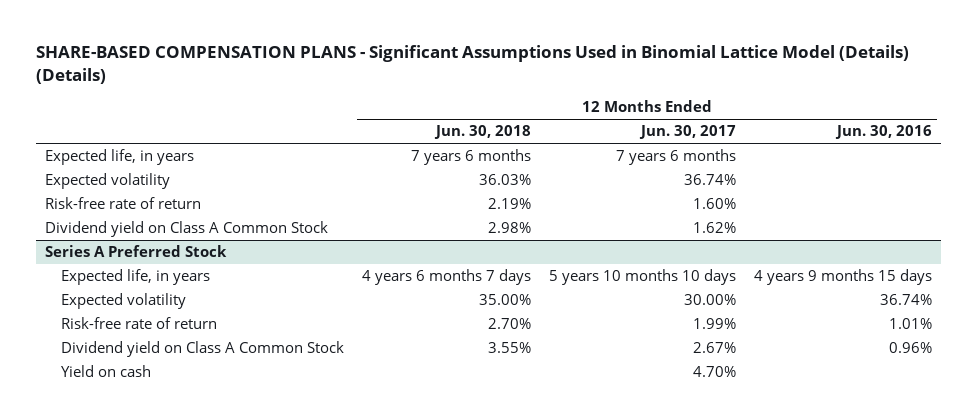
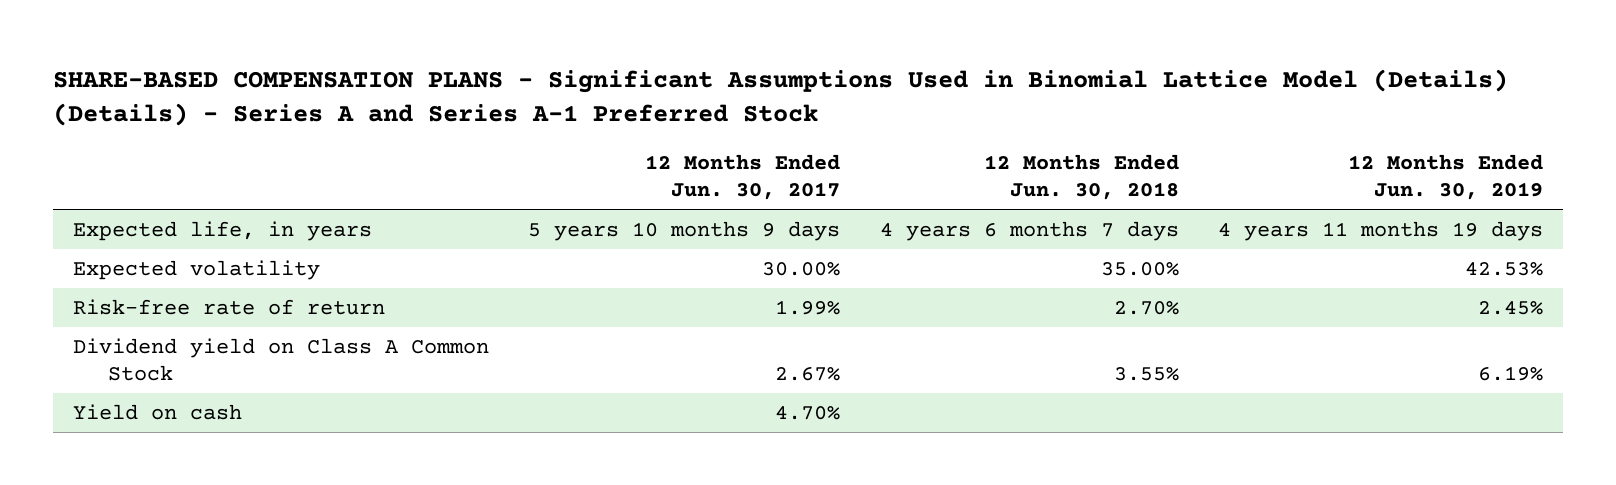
- SHARE-BASED COMPENSATION PLANS - Significant Assumptions Used in Binomial Lattice Model (Details) (Details)
+ SHARE-BASED COMPENSATION PLANS - Significant Assumptions Used in Binomial Lattice Model (Details) (Details) - Series A and Series A-1 Preferred Stock
- | 12 Months Ended Jun. 30, 2018 | 12 Months Ended Jun. 30, 2017 | 12 Months Ended Jun. 30, 2016
+ | 12 Months Ended Jun. 30, 2017 | 12 Months Ended Jun. 30, 2018 | 12 Months Ended Jun. 30, 2019
- Expected life, in years | 7 years 6 months | 7 years 6 months |
- Expected volatility | 36.03% | 36.74% |
- Risk-free rate of return | 2.19% | 1.60% |
- Dividend yield on Class A Common Stock | 2.98% | 1.62% |
- Series A Preferred Stock
- Expected life, in years | 4 years 6 months 7 days | 5 years 10 months 10 days | 4 years 9 months 15 days
+ Expected life, in years | 5 years 10 months 9 days | 4 years 6 months 7 days | 4 years 11 months 19 days

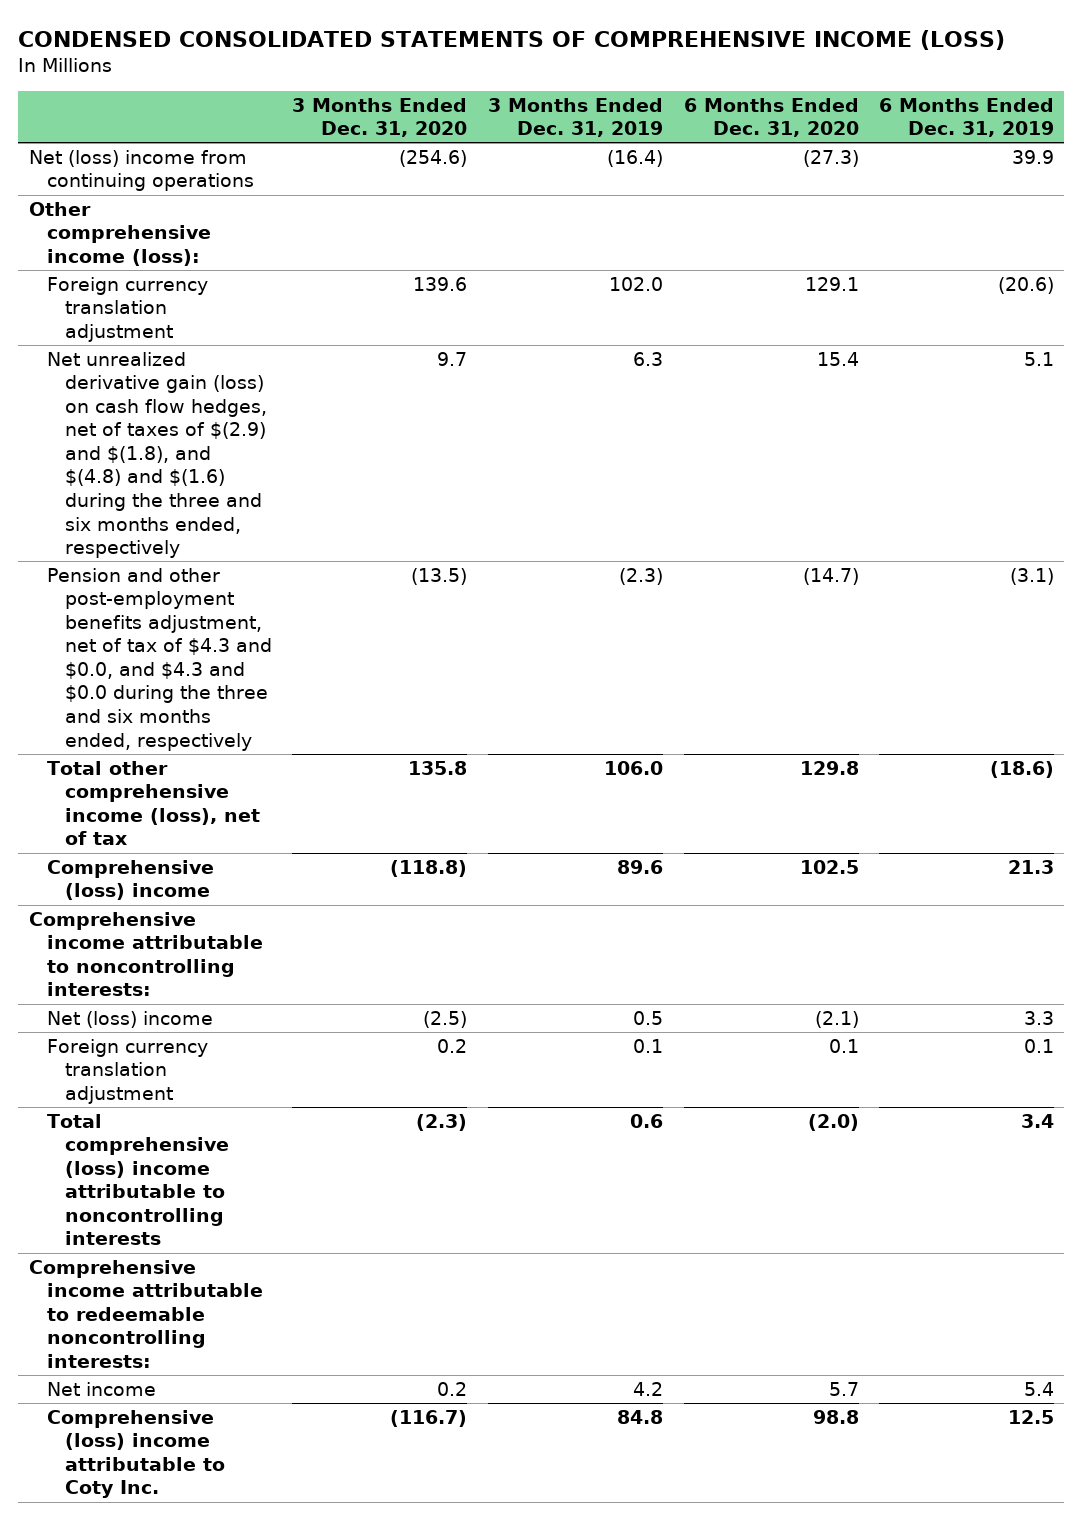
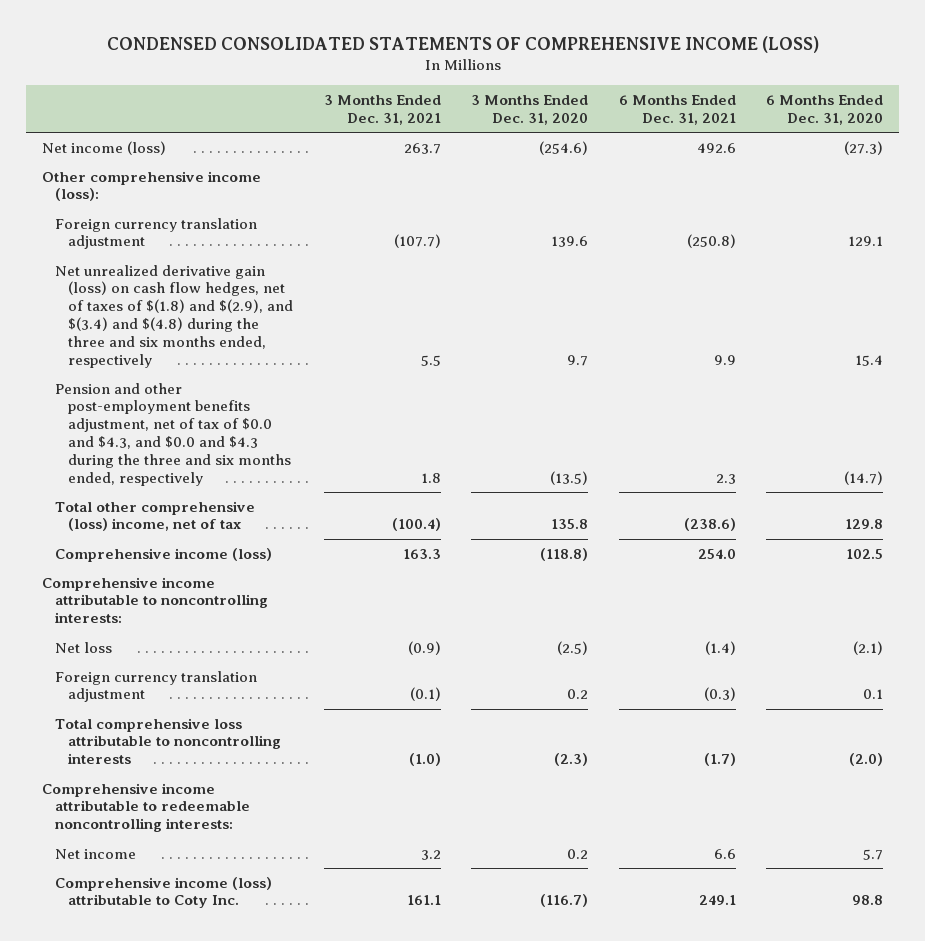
- | 3 Months Ended Dec. 31, 2020 | 3 Months Ended Dec. 31, 2019 | 6 Months Ended Dec. 31, 2020 | 6 Months Ended Dec. 31, 2019
+ | 3 Months Ended Dec. 31, 2021 | 3 Months Ended Dec. 31, 2020 | 6 Months Ended Dec. 31, 2021 | 6 Months Ended Dec. 31, 2020
- Net (loss) income from continuing operations | (254.6) | (16.4) | (27.3) | 39.9
+ Net income (loss) | 263.7 | (254.6) | 492.6 | (27.3)
- Net unrealized derivative gain (loss) on cash flow hedges, net of taxes of $(2.9) and $(1.8), and $(4.8) and $(1.6) during the three and six months ended, respectively | 9.7 | 6.3 | 15.4 | 5.1
- Pension and other post-employment benefits adjustment, net of tax of $4.3 and $0.0, and $4.3 and $0.0 during the three and six months ended, respectively | (13.5) | (2.3) | (14.7) | (3.1)
- Total other comprehensive income (loss), net of tax | 135.8 | 106.0 | 129.8 | (18.6)
- Comprehensive (loss) income | (118.8) | 89.6 | 102.5 | 21.3
+ Net unrealized derivative gain (loss) on cash flow hedges, net of taxes of $(1.8) and $(2.9), and $(3.4) and $(4.8) during the three and six months ended, respectively | 5.5 | 9.7 | 9.9 | 15.4
+ Pension and other post-employment benefits adjustment, net of tax of $0.0 and $4.3, and $0.0 and $4.3 during the three and six months ended, respectively | 1.8 | (13.5) | 2.3 | (14.7)
+ Total other comprehensive (loss) income, net of tax | (100.4) | 135.8 | (238.6) | 129.8
+ Comprehensive income (loss) | 163.3 | (118.8) | 254.0 | 102.5
- Net (loss) income | (2.5) | 0.5 | (2.1) | 3.3
+ Net loss | (0.9) | (2.5) | (1.4) | (2.1)
- Total comprehensive (loss) income attributable to noncontrolling interests | (2.3) | 0.6 | (2.0) | 3.4
+ Total comprehensive loss attributable to noncontrolling interests | (1.0) | (2.3) | (1.7) | (2.0)
- Comprehensive (loss) income attributable to Coty Inc. | (116.7) | 84.8 | 98.8 | 12.5
+ Comprehensive income (loss) attributable to Coty Inc. | 161.1 | (116.7) | 249.1 | 98.8

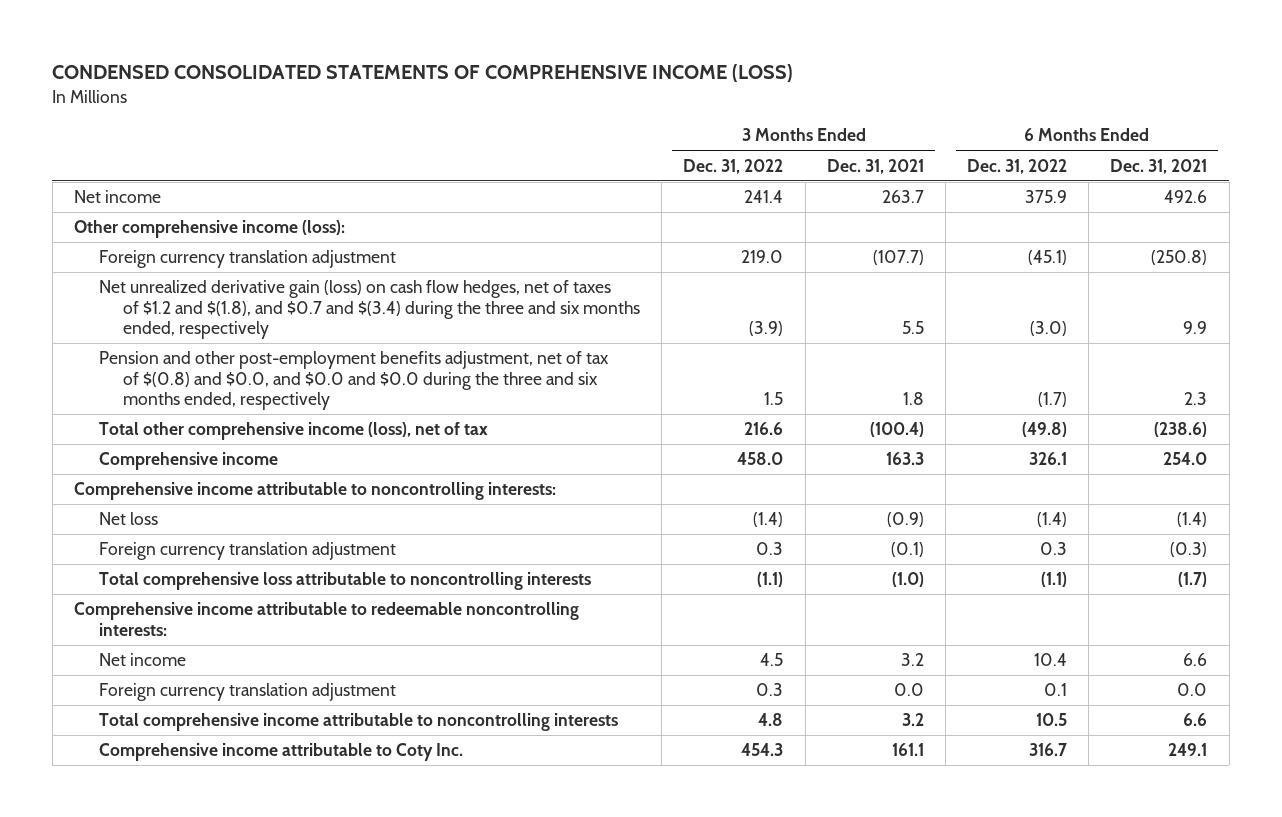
- | 3 Months Ended Dec. 31, 2021 | 3 Months Ended Dec. 31, 2020 | 6 Months Ended Dec. 31, 2021 | 6 Months Ended Dec. 31, 2020
+ | 3 Months Ended Dec. 31, 2022 | 3 Months Ended Dec. 31, 2021 | 6 Months Ended Dec. 31, 2022 | 6 Months Ended Dec. 31, 2021
- Net income (loss) | 263.7 | (254.6) | 492.6 | (27.3)
+ Net income | 241.4 | 263.7 | 375.9 | 492.6
- Net unrealized derivative gain (loss) on cash flow hedges, net of taxes of $(1.8) and $(2.9), and $(3.4) and $(4.8) during the three and six months ended, respectively | 5.5 | 9.7 | 9.9 | 15.4
- Pension and other post-employment benefits adjustment, net of tax of $0.0 and $4.3, and $0.0 and $4.3 during the three and six months ended, respectively | 1.8 | (13.5) | 2.3 | (14.7)
- Total other comprehensive (loss) income, net of tax | (100.4) | 135.8 | (238.6) | 129.8
- Comprehensive income (loss) | 163.3 | (118.8) | 254.0 | 102.5
+ Net unrealized derivative gain (loss) on cash flow hedges, net of taxes of $1.2 and $(1.8), and $0.7 and $(3.4) during the three and six months ended, respectively | (3.9) | 5.5 | (3.0) | 9.9
+ Pension and other post-employment benefits adjustment, net of tax of $(0.8) and $0.0, and $0.0 and $0.0 during the three and six months ended, respectively | 1.5 | 1.8 | (1.7) | 2.3
+ Total other comprehensive income (loss), net of tax | 216.6 | (100.4) | (49.8) | (238.6)
+ Comprehensive income | 458.0 | 163.3 | 326.1 | 254.0
- Comprehensive income (loss) attributable to Coty Inc. | 161.1 | (116.7) | 249.1 | 98.8
+ Foreign currency translation adjustment | 0.3 | 0.0 | 0.1 | 0.0
+ Total comprehensive income attributable to noncontrolling interests | 4.8 | 3.2 | 10.5 | 6.6
+ Comprehensive income attributable to Coty Inc. | 454.3 | 161.1 | 316.7 | 249.1

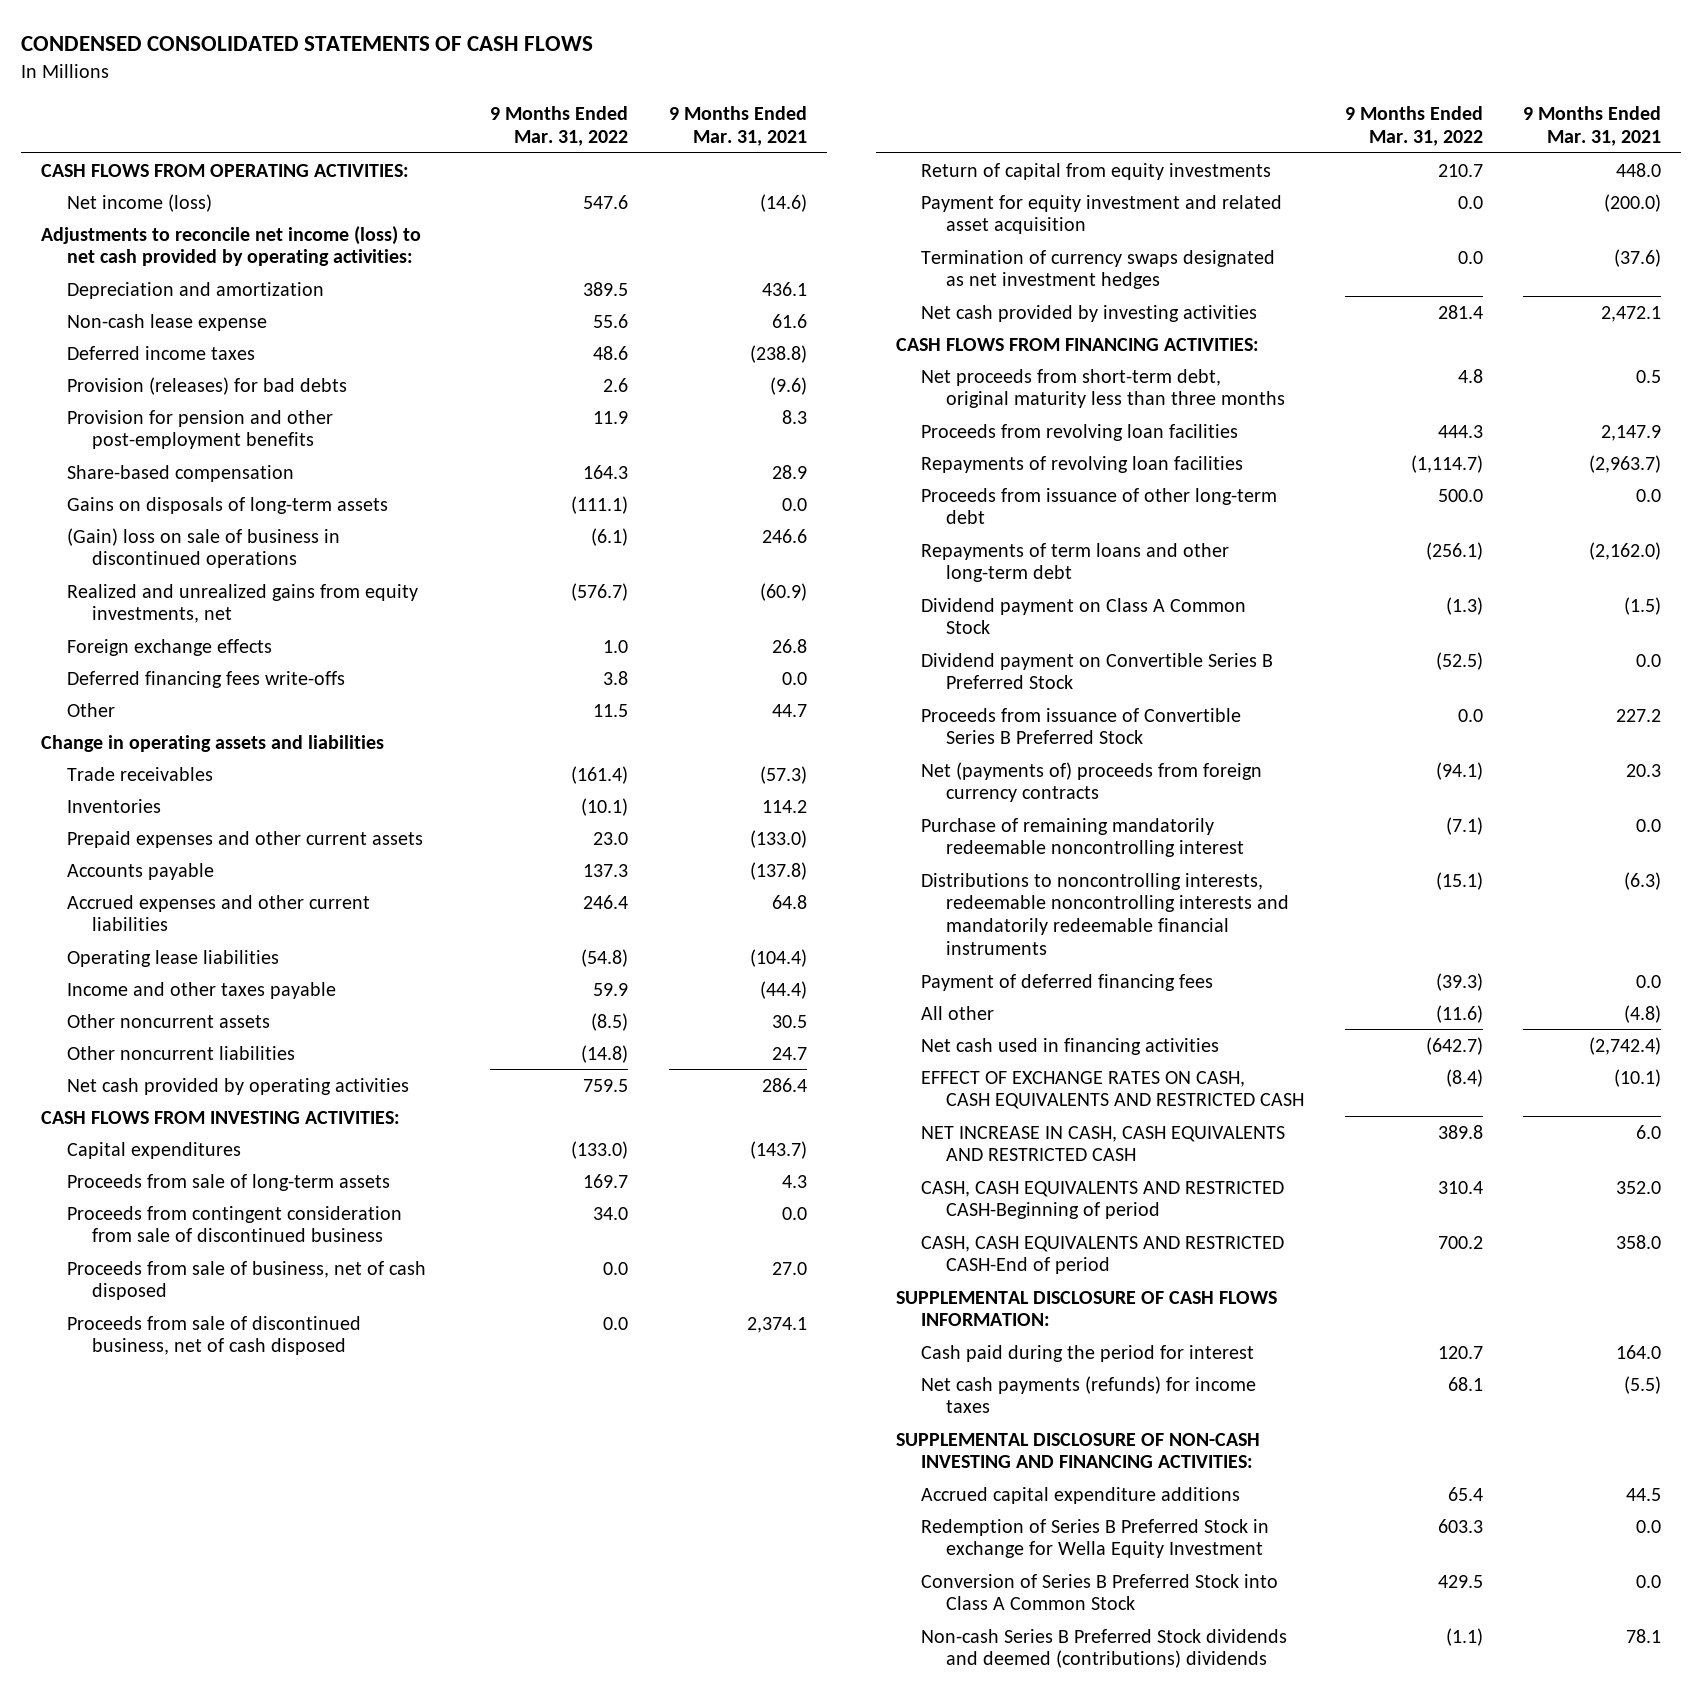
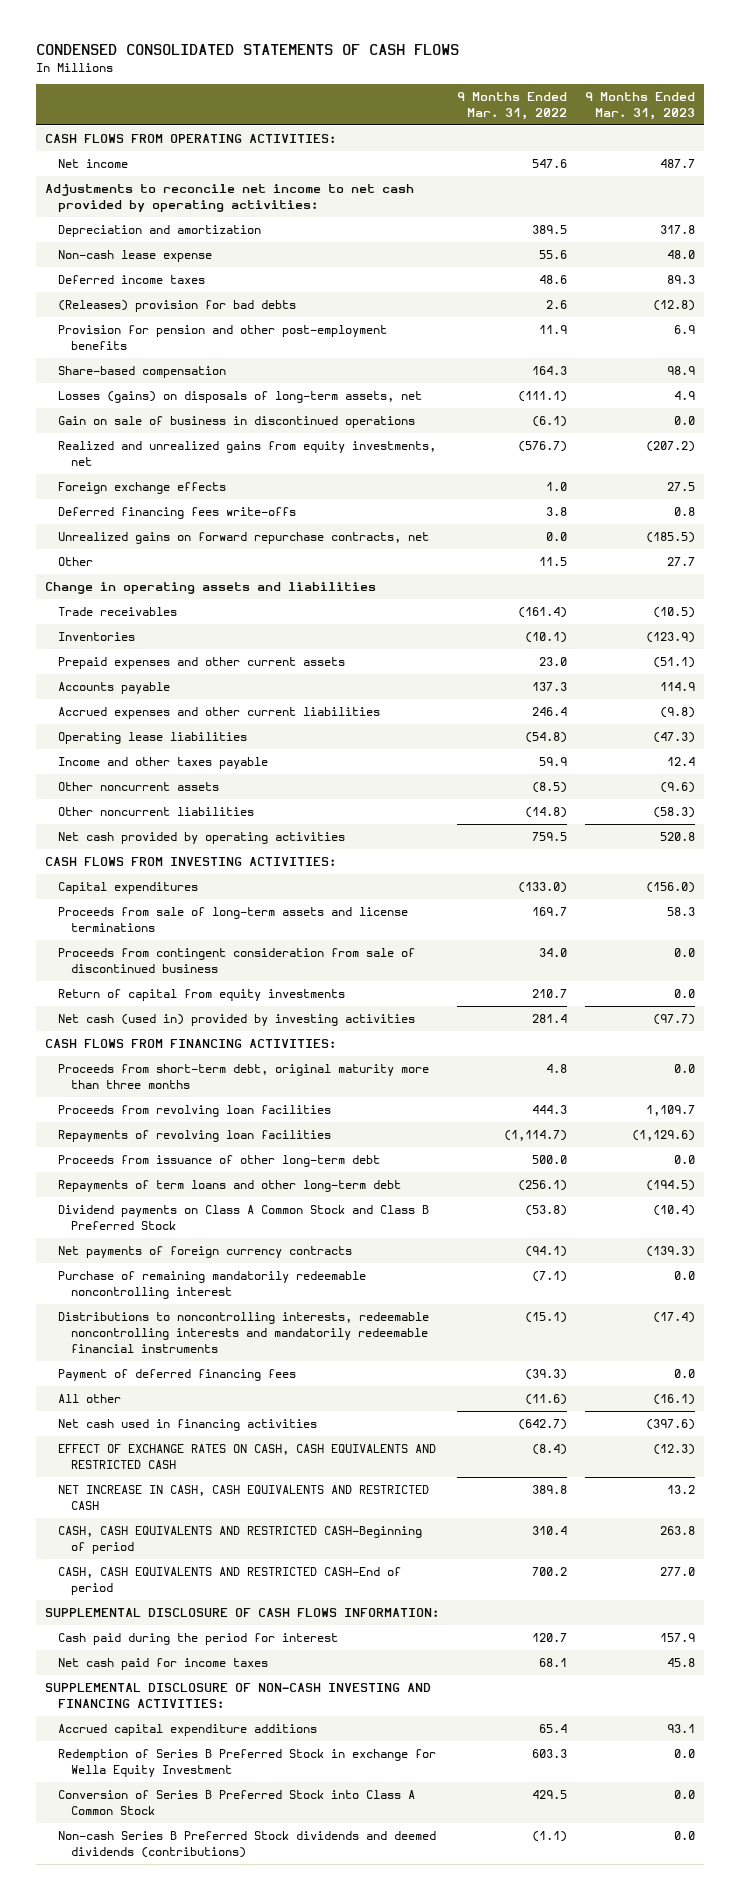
- | 9 Months Ended Mar. 31, 2022 | 9 Months Ended Mar. 31, 2021
+ | 9 Months Ended Mar. 31, 2022 | 9 Months Ended Mar. 31, 2023
- Net income (loss) | 547.6 | (14.6)
- Adjustments to reconcile net income (loss) to net cash provided by operating activities:
+ Net income | 547.6 | 487.7
+ Adjustments to reconcile net income to net cash provided by operating activities:
- Provision (releases) for bad debts | 2.6 | (9.6)
+ (Releases) provision for bad debts | 2.6 | (12.8)
- Gains on disposals of long-term assets | (111.1) | 0.0
- (Gain) loss on sale of business in discontinued operations | (6.1) | 246.6
+ Losses (gains) on disposals of long-term assets, net | (111.1) | 4.9
+ Gain on sale of business in discontinued operations | (6.1) | 0.0
+ Unrealized gains on forward repurchase contracts, net | 0.0 | (185.5)
- Proceeds from sale of long-term assets | 169.7 | 4.3
+ Proceeds from sale of long-term assets and license terminations | 169.7 | 58.3
- Proceeds from sale of business, net of cash disposed | 0.0 | 27.0
- Proceeds from sale of discontinued business, net of cash disposed | 0.0 | 2,374.1
- Payment for equity investment and related asset acquisition | 0.0 | (200.0)
- Termination of currency swaps designated as net investment hedges | 0.0 | (37.6)
- Net cash provided by investing activities | 281.4 | 2,472.1
+ Net cash (used in) provided by investing activities | 281.4 | (97.7)
- Net proceeds from short-term debt, original maturity less than three months | 4.8 | 0.5
+ Proceeds from short-term debt, original maturity more than three months | 4.8 | 0.0
- Dividend payment on Class A Common Stock | (1.3) | (1.5)
- Dividend payment on Convertible Series B Preferred Stock | (52.5) | 0.0
- Proceeds from issuance of Convertible Series B Preferred Stock | 0.0 | 227.2
- Net (payments of) proceeds from foreign currency contracts | (94.1) | 20.3
+ Dividend payments on Class A Common Stock and Class B Preferred Stock | (53.8) | (10.4)
+ Net payments of foreign currency contracts | (94.1) | (139.3)
- Net cash payments (refunds) for income taxes | 68.1 | (5.5)
+ Net cash paid for income taxes | 68.1 | 45.8
- Non-cash Series B Preferred Stock dividends and deemed (contributions) dividends | (1.1) | 78.1
+ Non-cash Series B Preferred Stock dividends and deemed dividends (contributions) | (1.1) | 0.0

